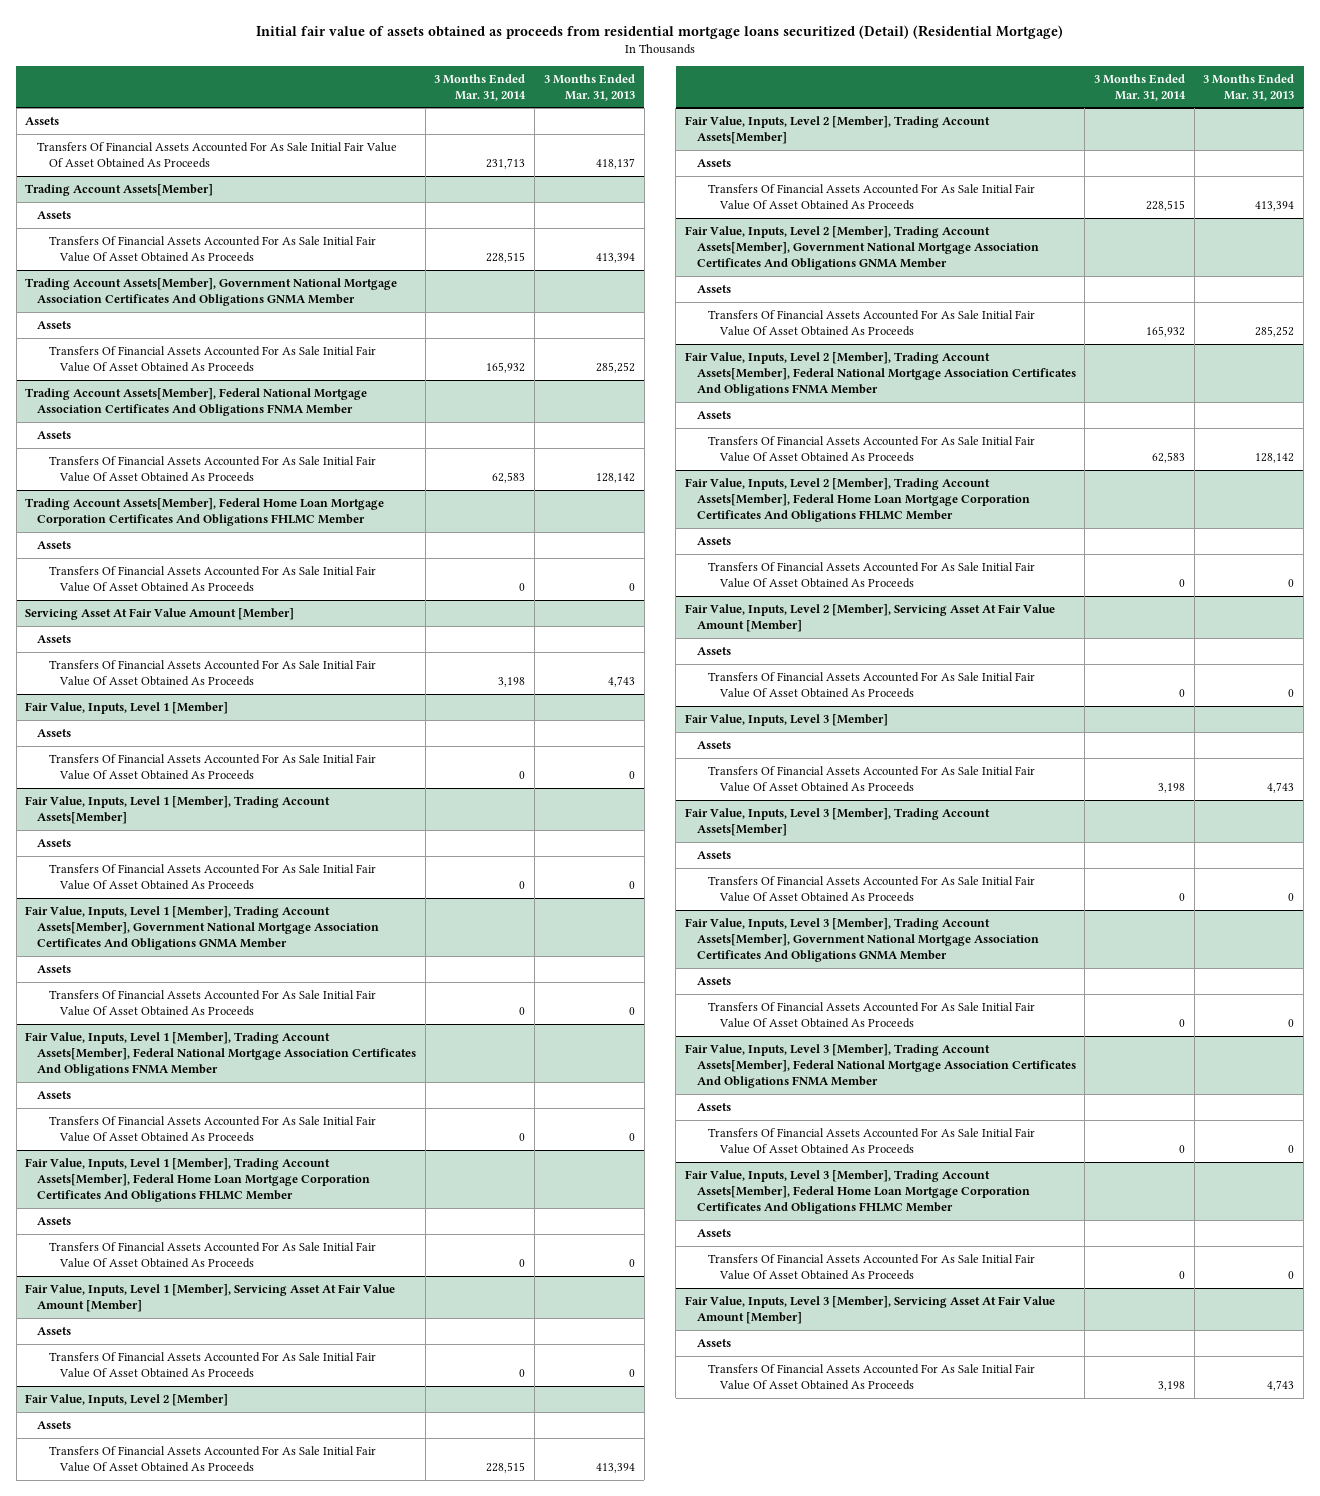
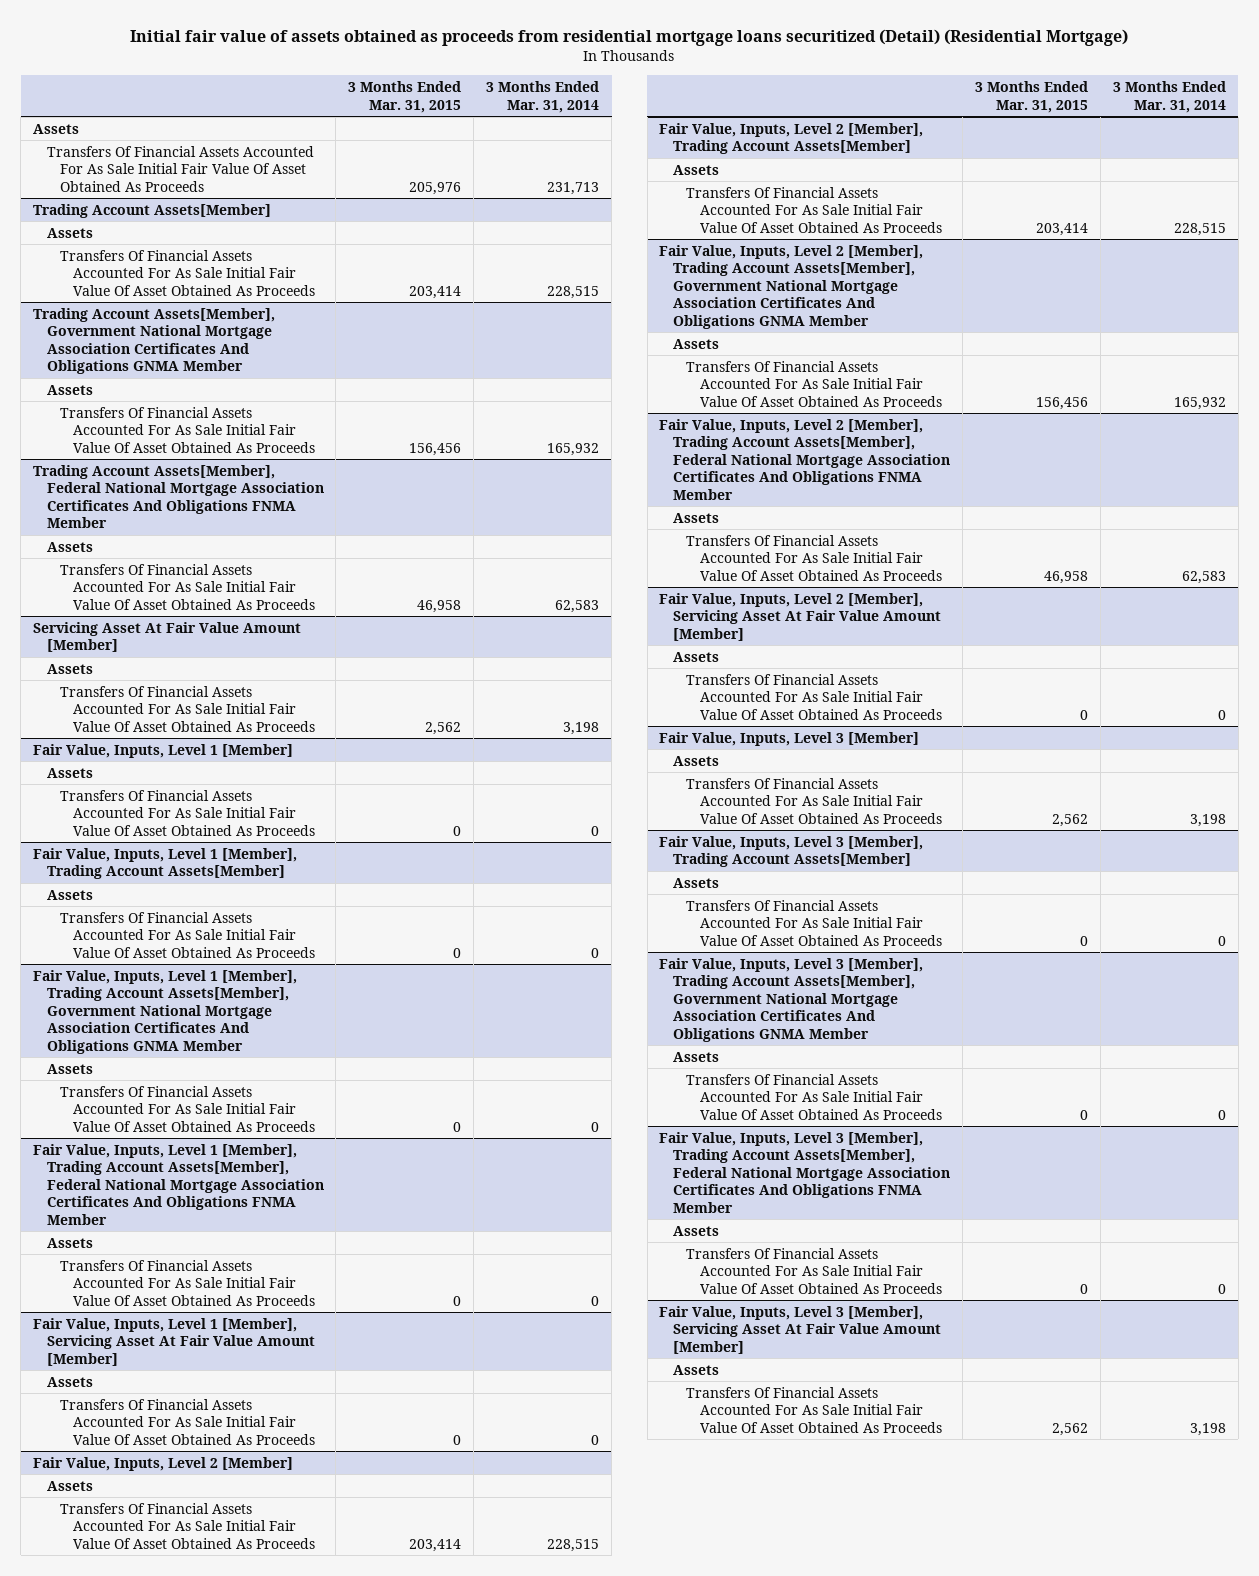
- | 3 Months Ended Mar. 31, 2014 | 3 Months Ended Mar. 31, 2013
+ | 3 Months Ended Mar. 31, 2015 | 3 Months Ended Mar. 31, 2014
- Trading Account Assets[Member], Federal Home Loan Mortgage Corporation Certificates And Obligations FHLMC Member
- Assets
- Transfers Of Financial Assets Accounted For As Sale Initial Fair Value Of Asset Obtained As Proceeds | 0 | 0
- Fair Value, Inputs, Level 1 [Member], Trading Account Assets[Member], Federal Home Loan Mortgage Corporation Certificates And Obligations FHLMC Member
- Assets
- Transfers Of Financial Assets Accounted For As Sale Initial Fair Value Of Asset Obtained As Proceeds | 0 | 0
- Fair Value, Inputs, Level 2 [Member], Trading Account Assets[Member], Federal Home Loan Mortgage Corporation Certificates And Obligations FHLMC Member
- Assets
- Transfers Of Financial Assets Accounted For As Sale Initial Fair Value Of Asset Obtained As Proceeds | 0 | 0
- Fair Value, Inputs, Level 3 [Member], Trading Account Assets[Member], Federal Home Loan Mortgage Corporation Certificates And Obligations FHLMC Member
- Assets
- Transfers Of Financial Assets Accounted For As Sale Initial Fair Value Of Asset Obtained As Proceeds | 0 | 0

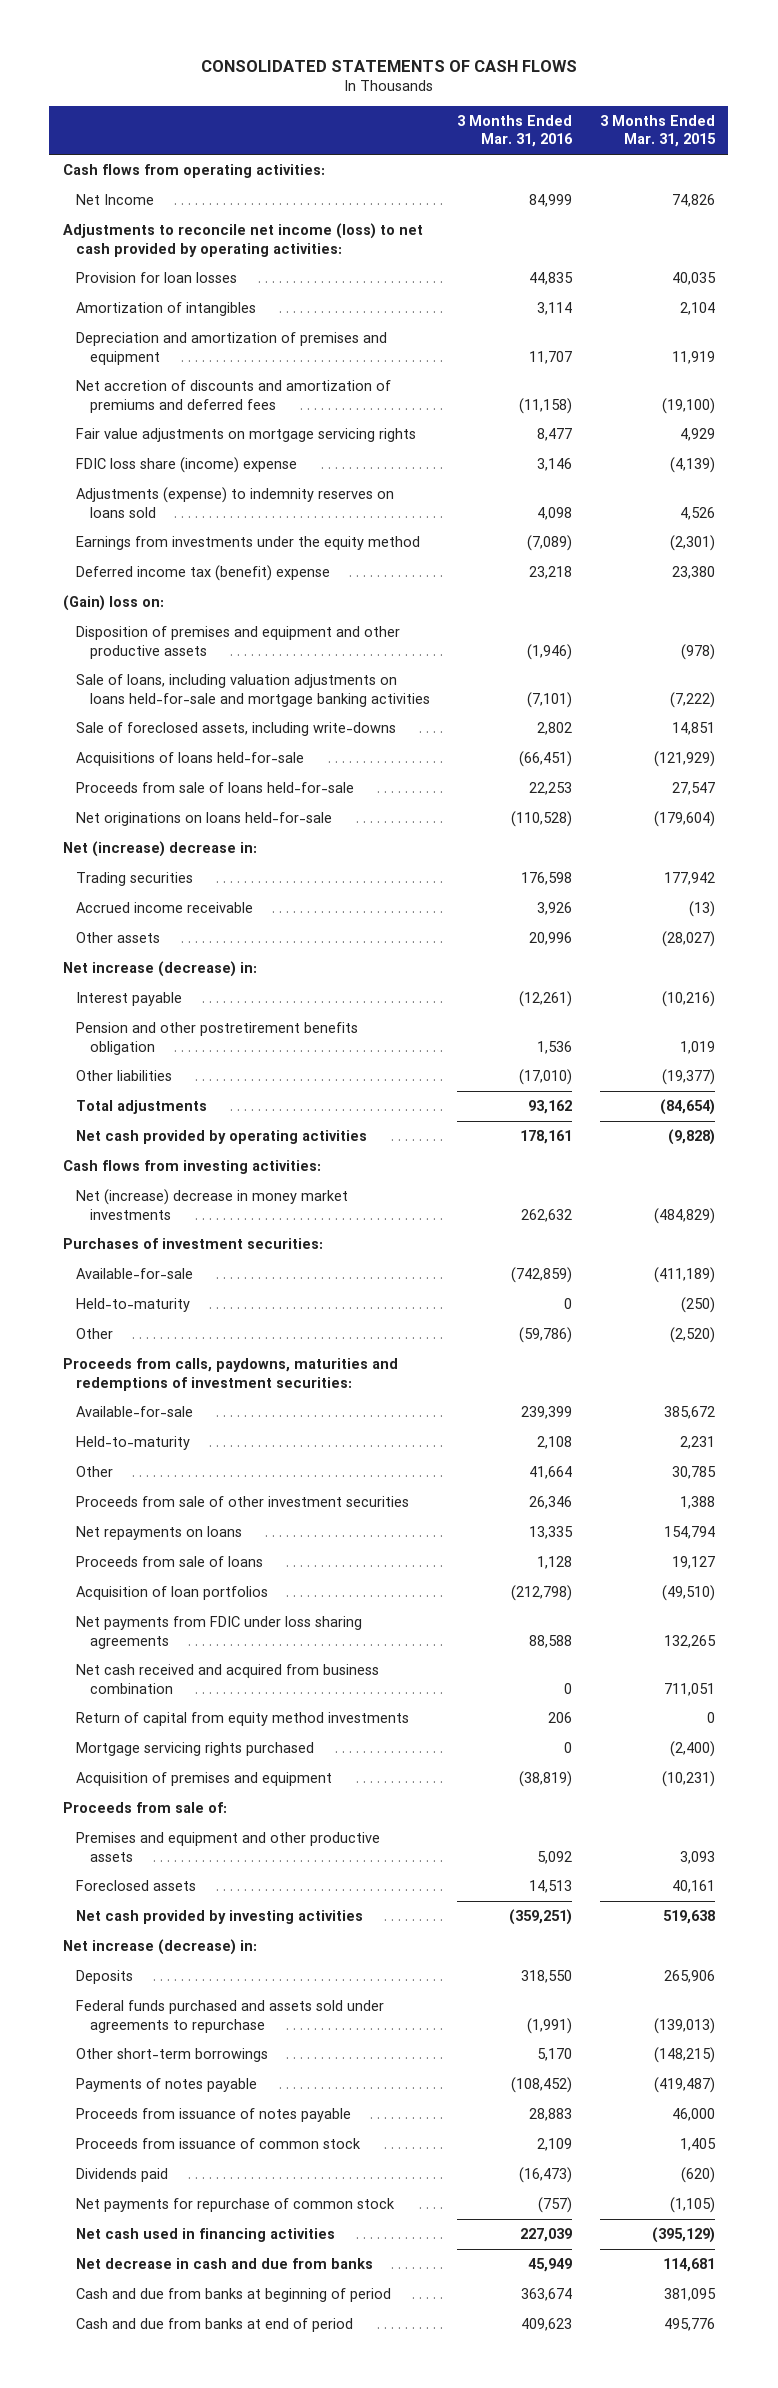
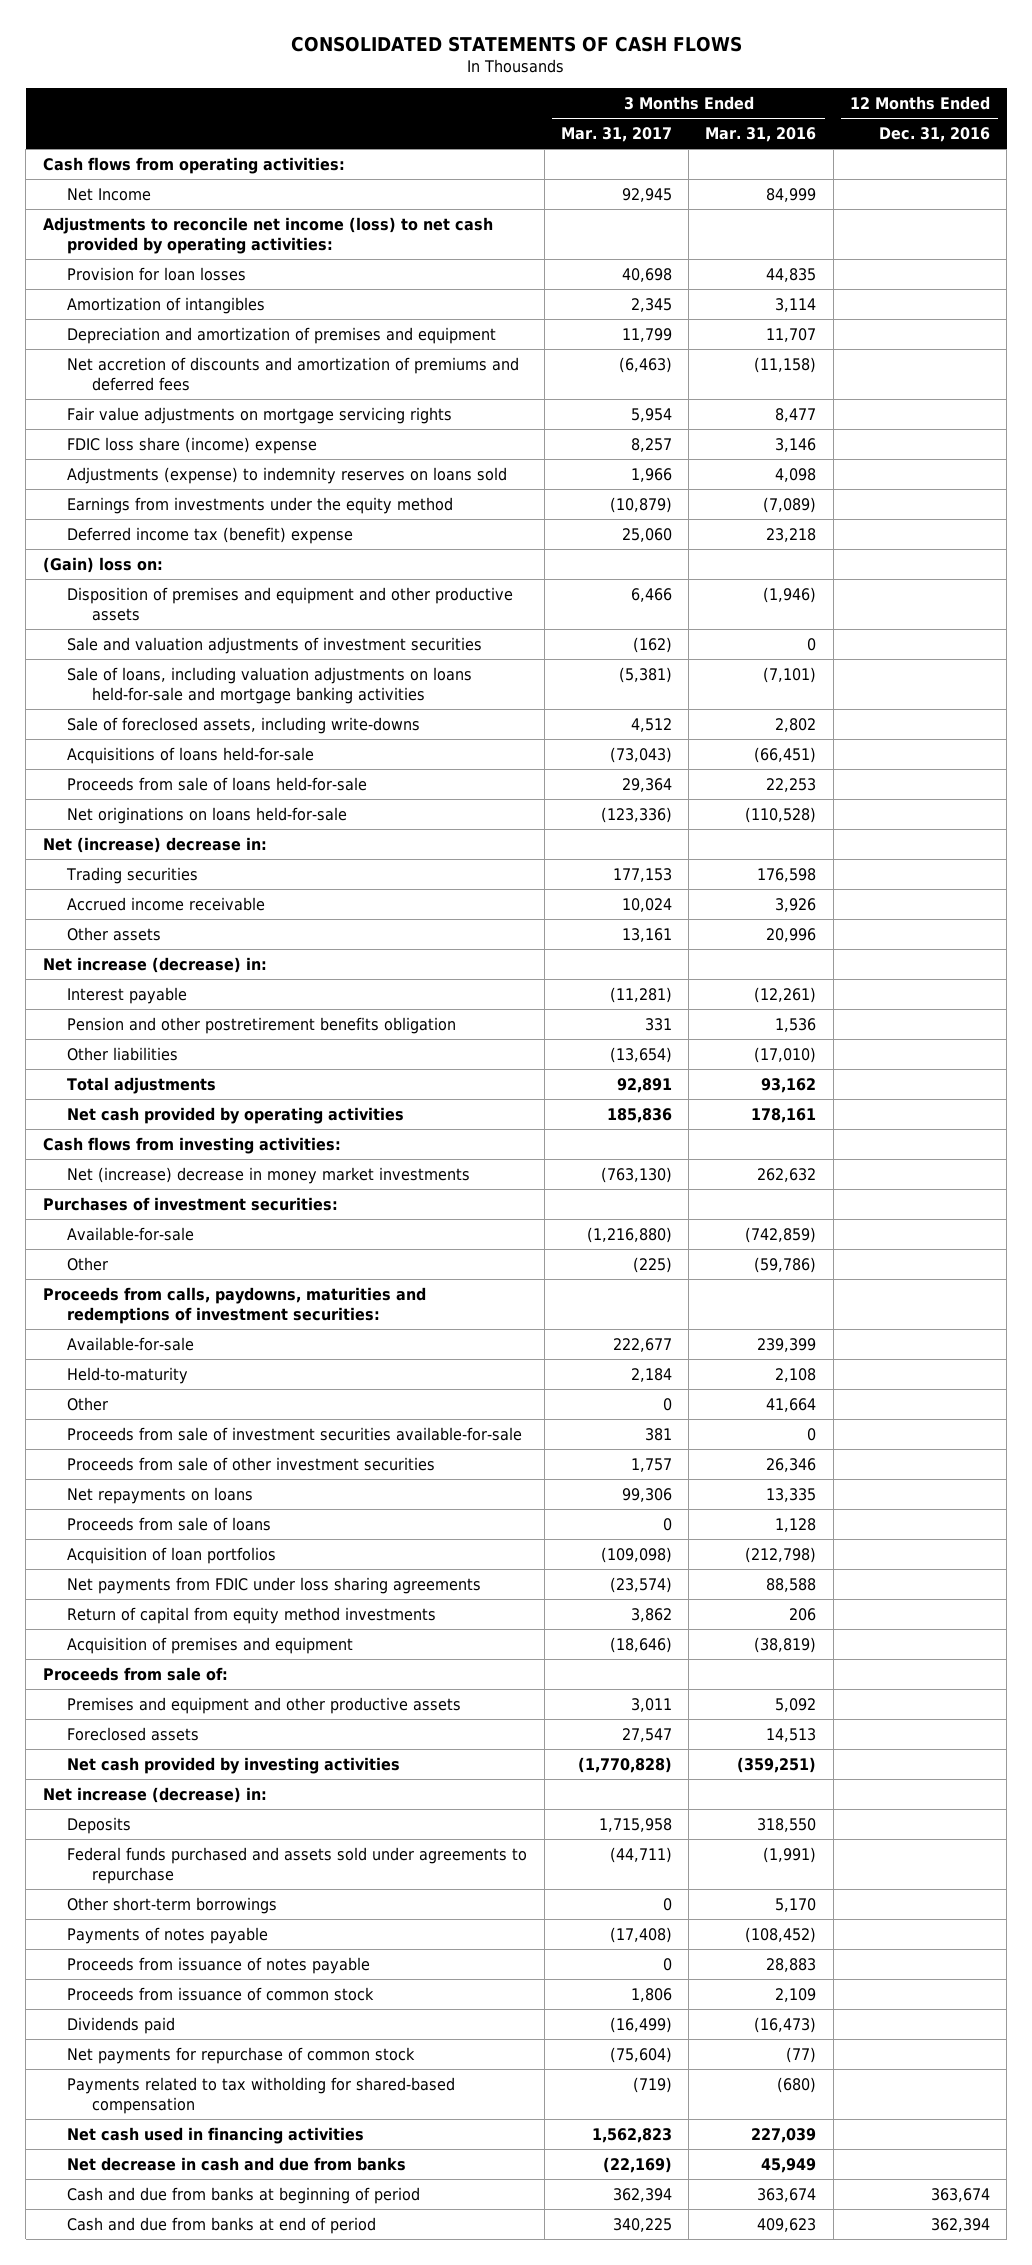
- | 3 Months Ended Mar. 31, 2016 | 3 Months Ended Mar. 31, 2015
+ | 3 Months Ended Mar. 31, 2017 | 3 Months Ended Mar. 31, 2016 | 12 Months Ended Dec. 31, 2016
+ Sale and valuation adjustments of investment securities | (162) | 0 |
- Held-to-maturity | 0 | (250)
+ Proceeds from sale of investment securities available-for-sale | 381 | 0 |
- Net cash received and acquired from business combination | 0 | 711,051
- Mortgage servicing rights purchased | 0 | (2,400)
- Net payments for repurchase of common stock | (757) | (1,105)
+ Net payments for repurchase of common stock | (75,604) | (77) |
+ Payments related to tax witholding for shared-based compensation | (719) | (680) |

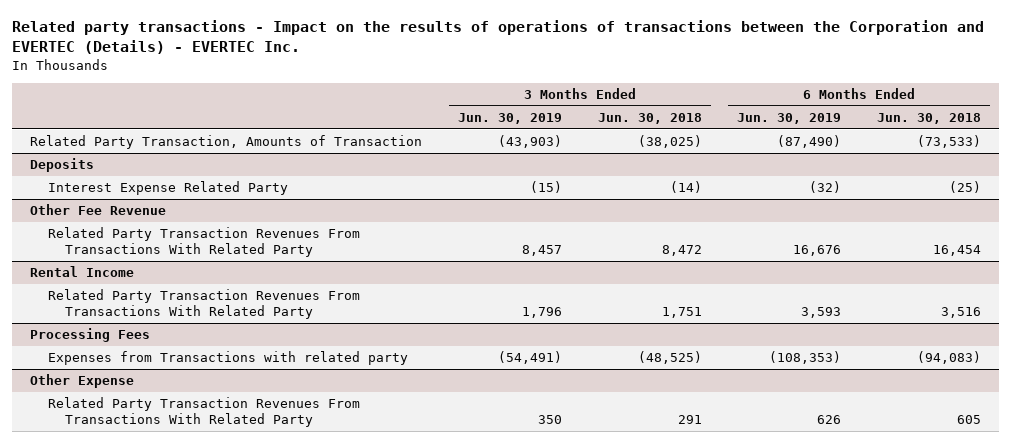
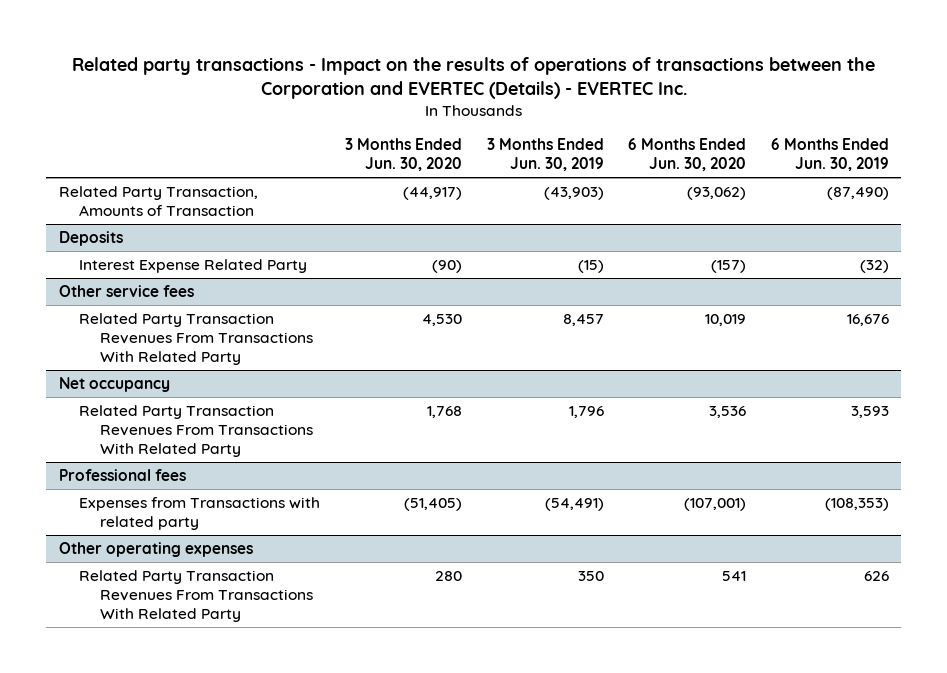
- | 3 Months Ended Jun. 30, 2019 | 3 Months Ended Jun. 30, 2018 | 6 Months Ended Jun. 30, 2019 | 6 Months Ended Jun. 30, 2018
+ | 3 Months Ended Jun. 30, 2020 | 3 Months Ended Jun. 30, 2019 | 6 Months Ended Jun. 30, 2020 | 6 Months Ended Jun. 30, 2019
- Other Fee Revenue
+ Other service fees
- Rental Income
+ Net occupancy
- Processing Fees
+ Professional fees
- Other Expense
+ Other operating expenses

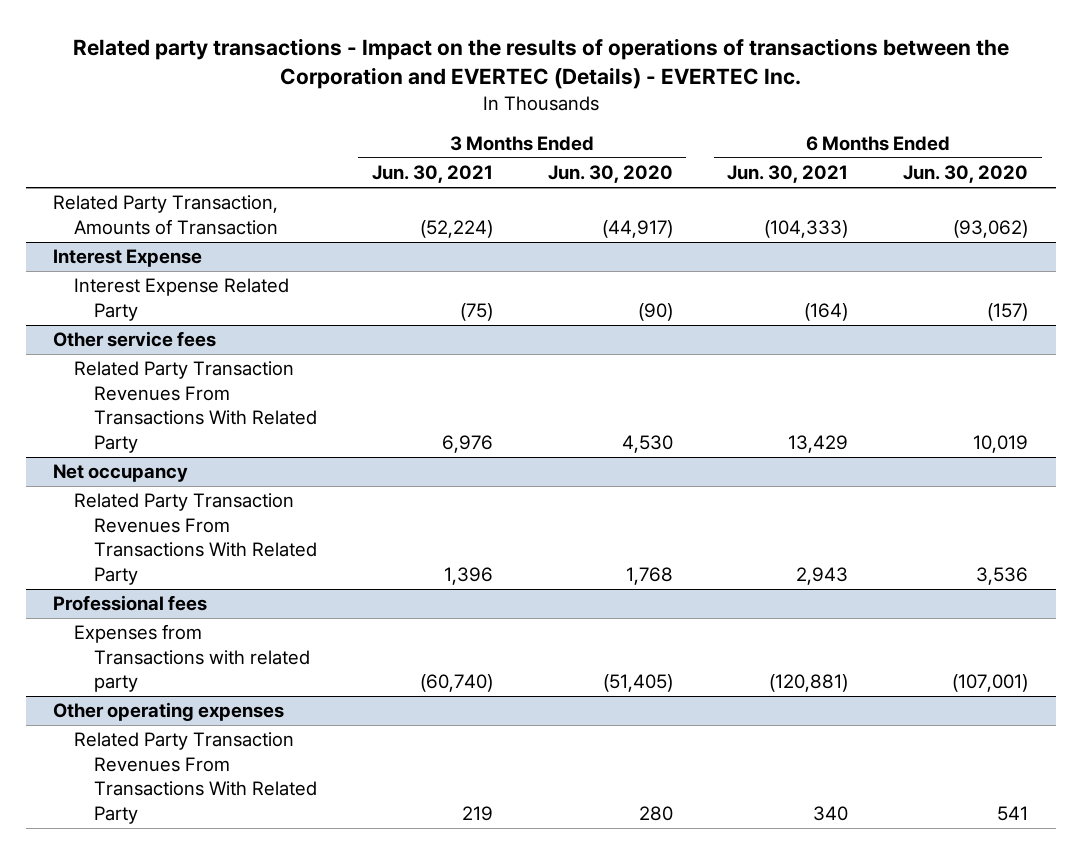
- | 3 Months Ended Jun. 30, 2020 | 3 Months Ended Jun. 30, 2019 | 6 Months Ended Jun. 30, 2020 | 6 Months Ended Jun. 30, 2019
+ | 3 Months Ended Jun. 30, 2021 | 3 Months Ended Jun. 30, 2020 | 6 Months Ended Jun. 30, 2021 | 6 Months Ended Jun. 30, 2020
- Deposits
+ Interest Expense

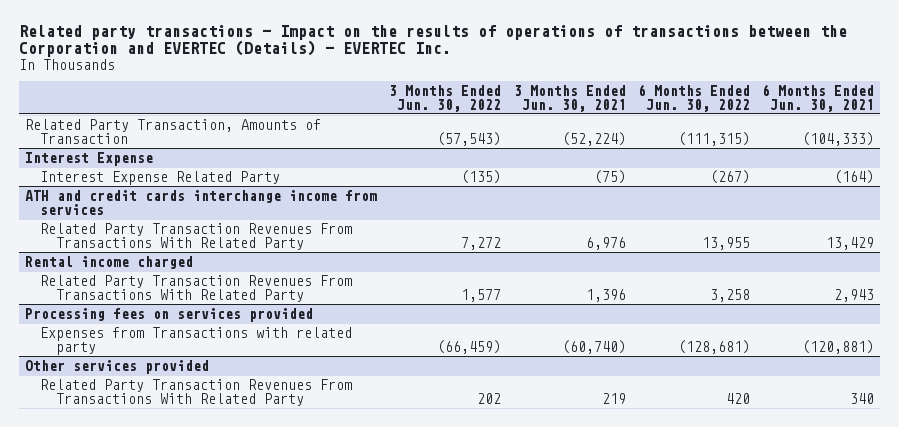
- | 3 Months Ended Jun. 30, 2021 | 3 Months Ended Jun. 30, 2020 | 6 Months Ended Jun. 30, 2021 | 6 Months Ended Jun. 30, 2020
+ | 3 Months Ended Jun. 30, 2022 | 3 Months Ended Jun. 30, 2021 | 6 Months Ended Jun. 30, 2022 | 6 Months Ended Jun. 30, 2021
- Other service fees
+ ATH and credit cards interchange income from services
- Net occupancy
+ Rental income charged
- Professional fees
+ Processing fees on services provided
- Other operating expenses
+ Other services provided

